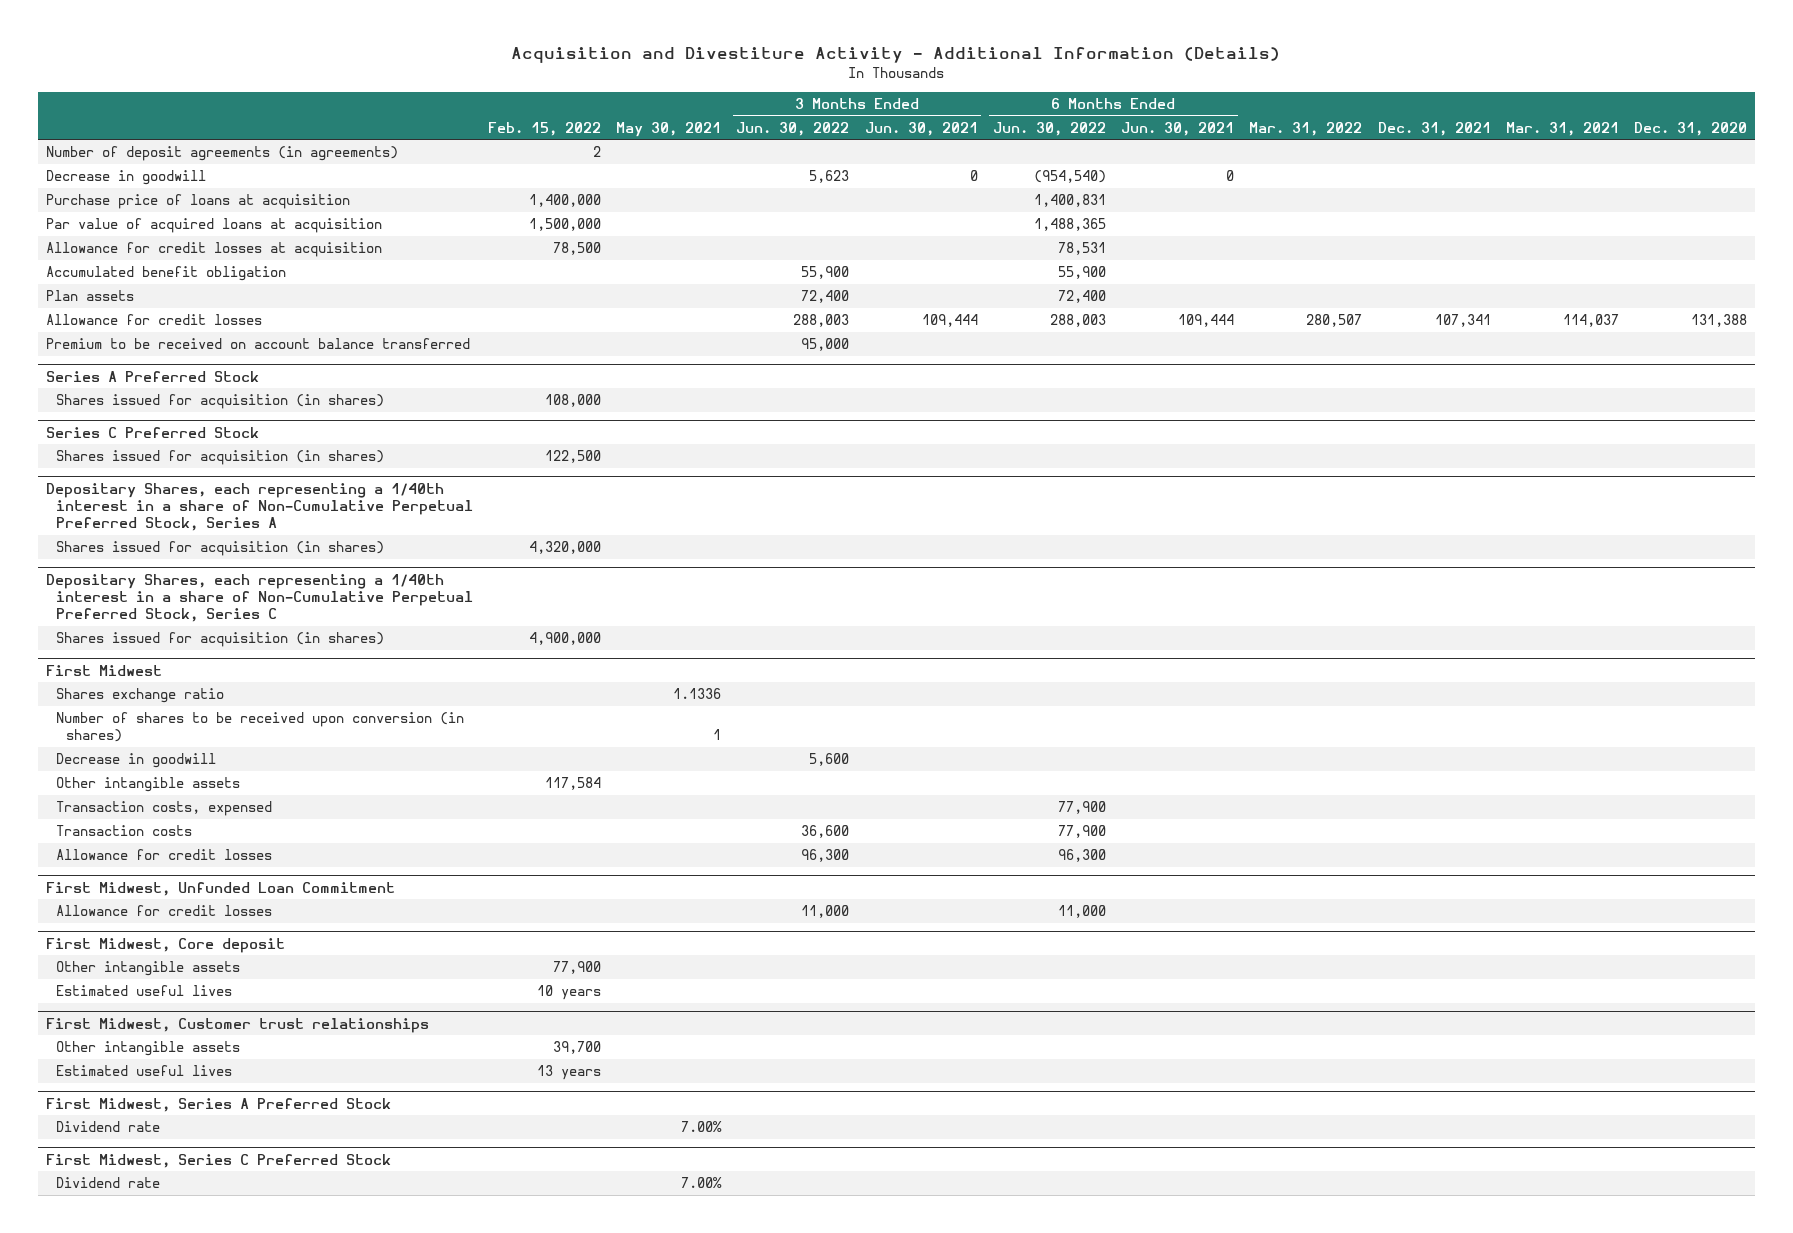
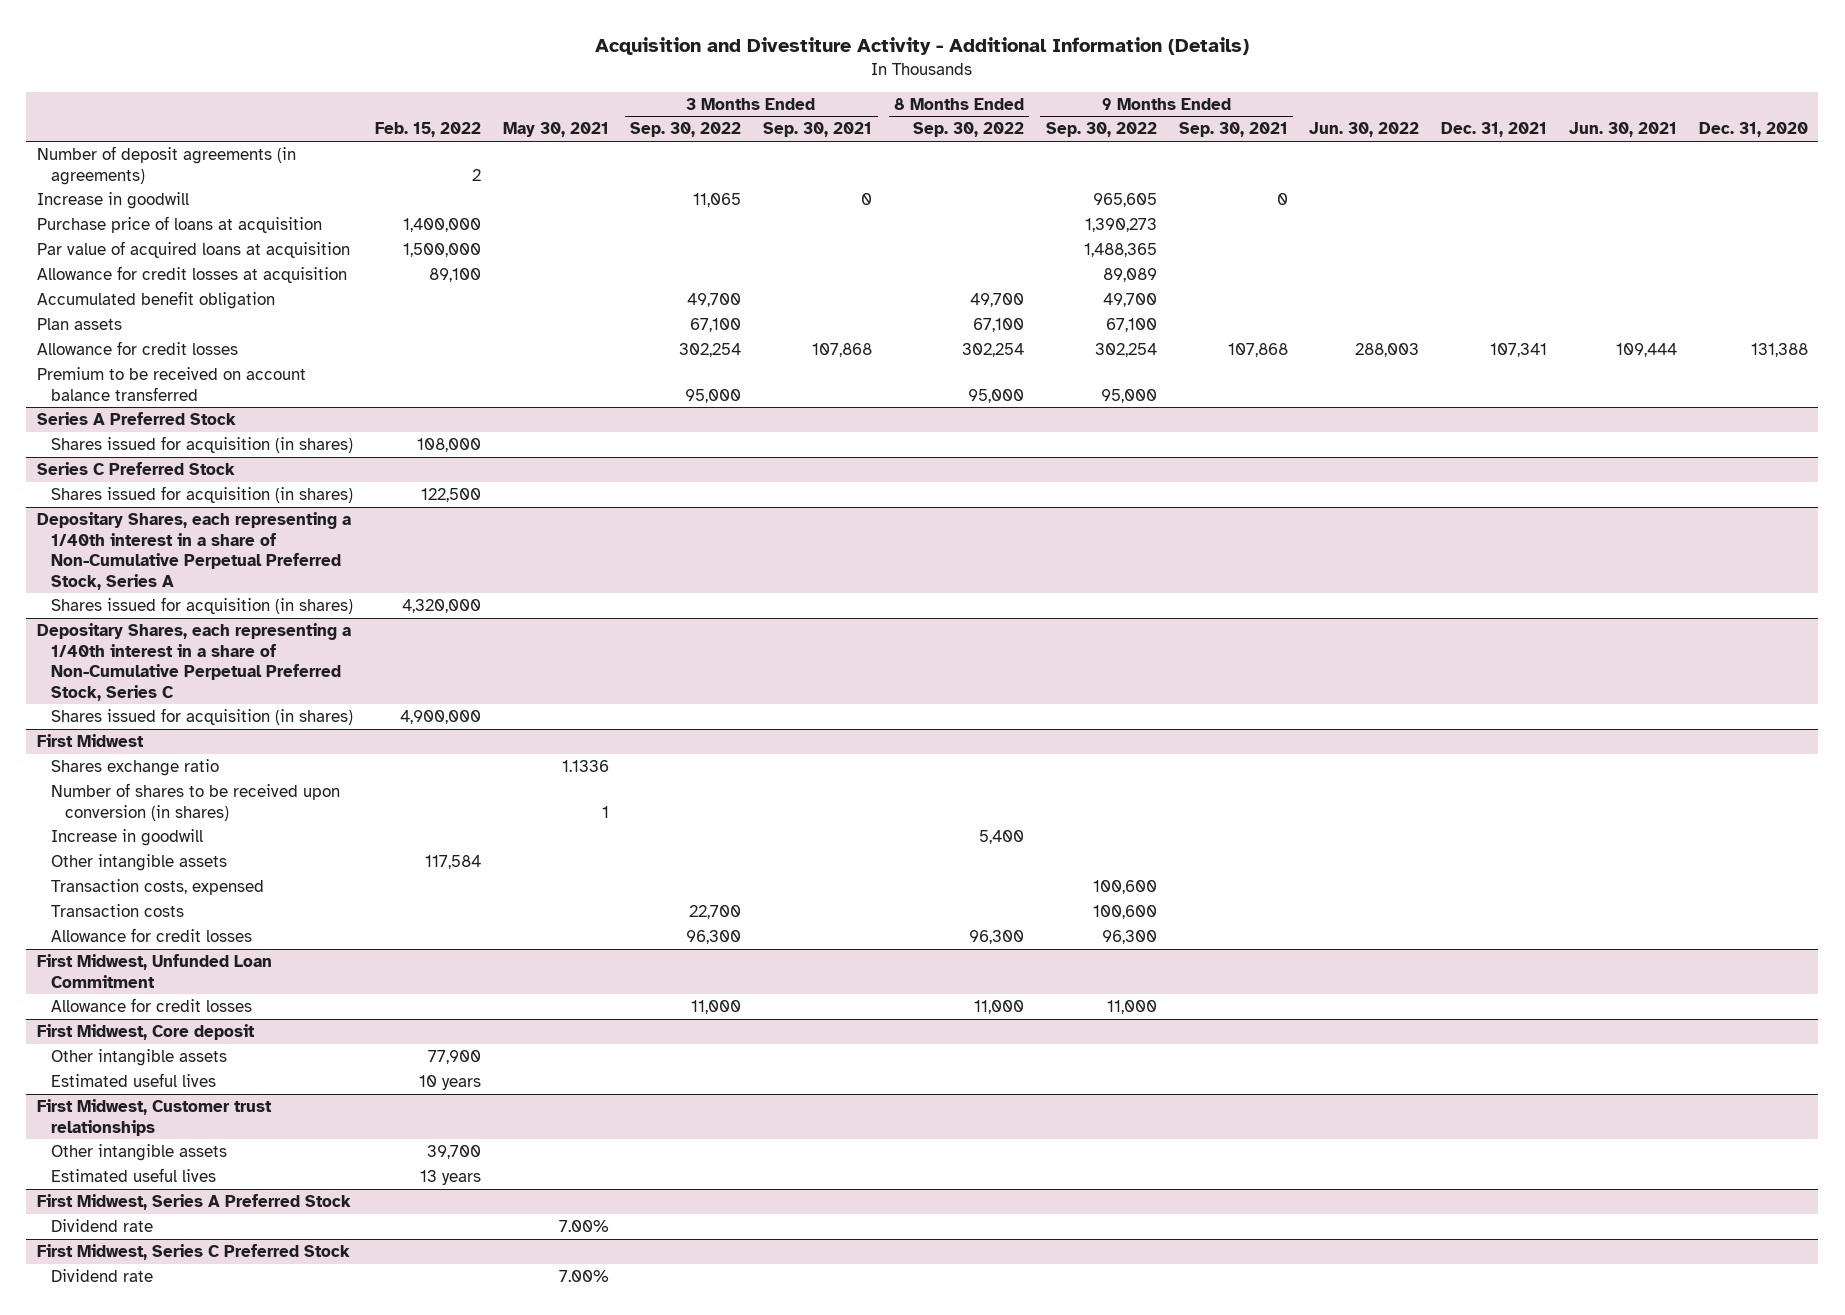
- | Feb. 15, 2022 | May 30, 2021 | 3 Months Ended Jun. 30, 2022 | 3 Months Ended Jun. 30, 2021 | 6 Months Ended Jun. 30, 2022 | 6 Months Ended Jun. 30, 2021 | Mar. 31, 2022 | Dec. 31, 2021 | Mar. 31, 2021 | Dec. 31, 2020
+ | Feb. 15, 2022 | May 30, 2021 | 3 Months Ended Sep. 30, 2022 | 3 Months Ended Sep. 30, 2021 | 8 Months Ended Sep. 30, 2022 | 9 Months Ended Sep. 30, 2022 | 9 Months Ended Sep. 30, 2021 | Jun. 30, 2022 | Dec. 31, 2021 | Jun. 30, 2021 | Dec. 31, 2020
- Decrease in goodwill | | | 5,623 | 0 | (954,540) | 0 | | | |
+ Increase in goodwill | | | 11,065 | 0 | | 965,605 | 0 | | | |
- Allowance for credit losses at acquisition | 78,500 | | | | 78,531 | | | | |
+ Allowance for credit losses at acquisition | 89,100 | | | | | 89,089 | | | | |
@ First Midwest
- Decrease in goodwill | | | 5,600 | | | | | | |
+ Increase in goodwill | | | | | 5,400 | | | | | |

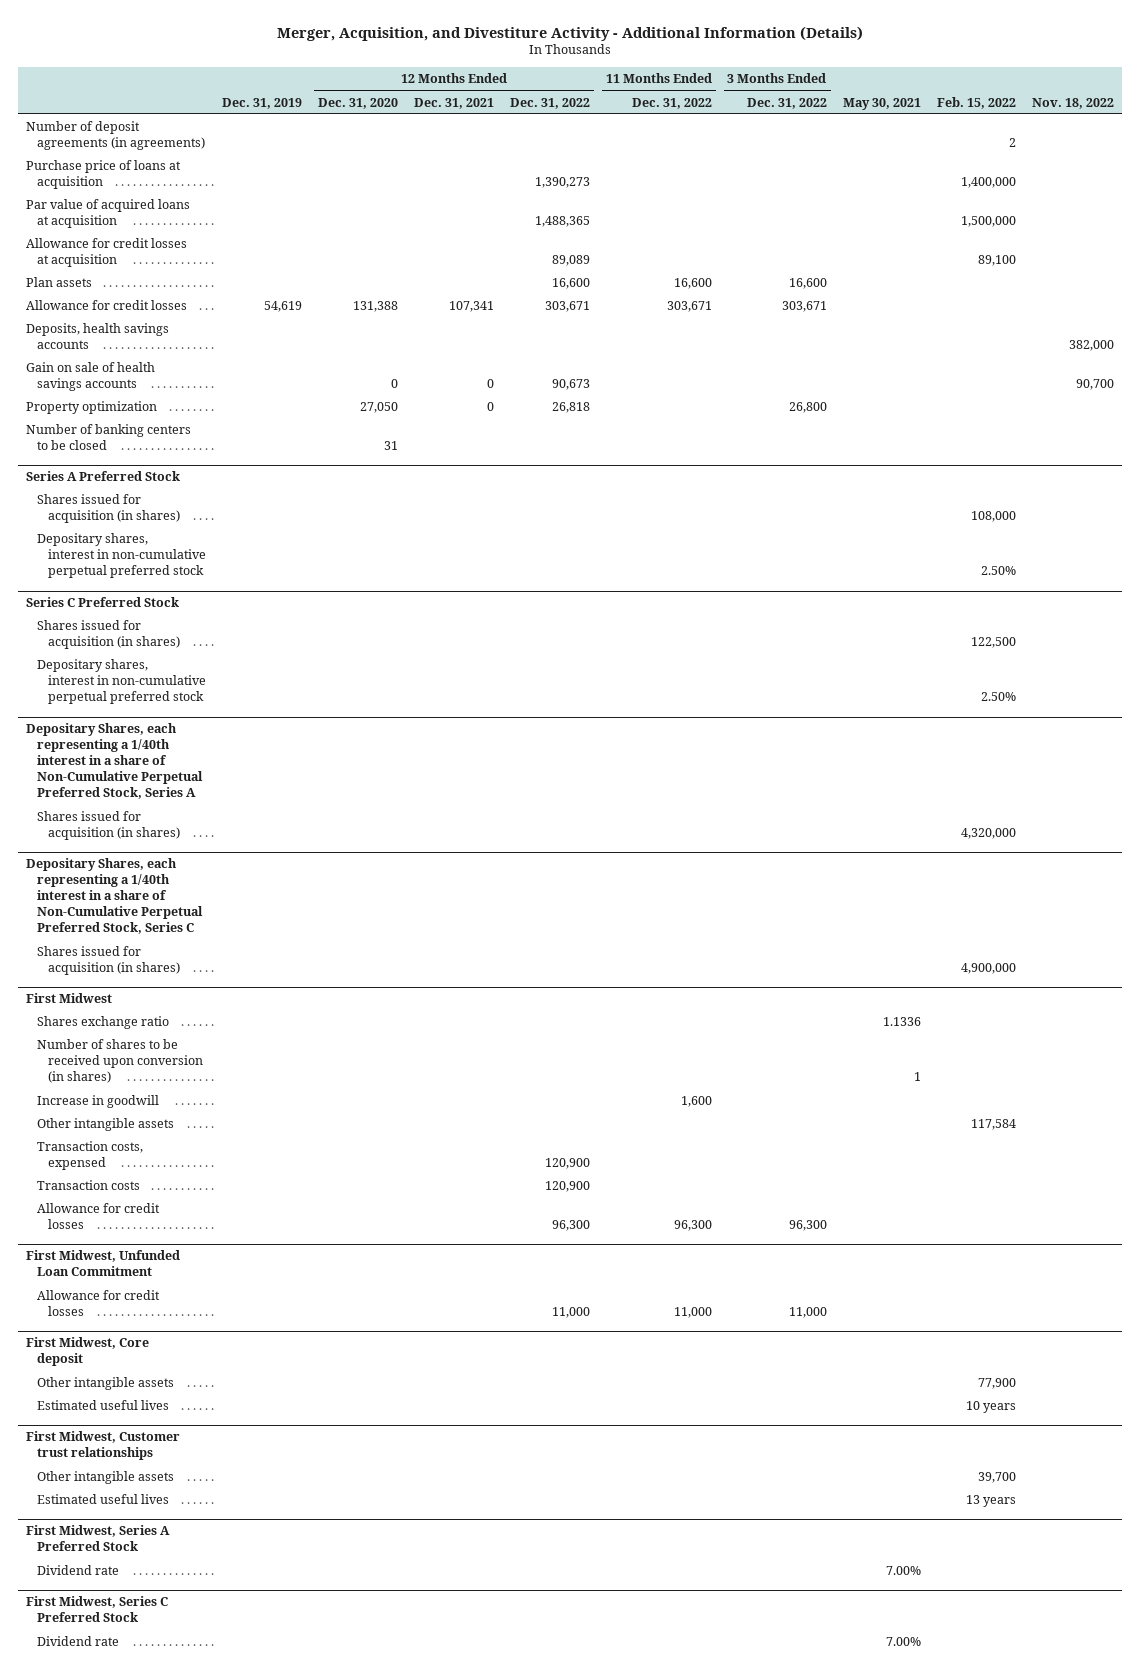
- Acquisition and Divestiture Activity - Additional Information (Details)
+ Merger, Acquisition, and Divestiture Activity - Additional Information (Details)
- | Feb. 15, 2022 | May 30, 2021 | 3 Months Ended Sep. 30, 2022 | 3 Months Ended Sep. 30, 2021 | 8 Months Ended Sep. 30, 2022 | 9 Months Ended Sep. 30, 2022 | 9 Months Ended Sep. 30, 2021 | Jun. 30, 2022 | Dec. 31, 2021 | Jun. 30, 2021 | Dec. 31, 2020
+ | Dec. 31, 2019 | 12 Months Ended Dec. 31, 2020 | 12 Months Ended Dec. 31, 2021 | 12 Months Ended Dec. 31, 2022 | 11 Months Ended Dec. 31, 2022 | 3 Months Ended Dec. 31, 2022 | May 30, 2021 | Feb. 15, 2022 | Nov. 18, 2022
- Increase in goodwill | | | 11,065 | 0 | | 965,605 | 0 | | | |
- Accumulated benefit obligation | | | 49,700 | | 49,700 | 49,700 | | | | |
- Premium to be received on account balance transferred | | | 95,000 | | 95,000 | 95,000 | | | | |
+ Deposits, health savings accounts | | | | | | | | | 382,000
+ Gain on sale of health savings accounts | | 0 | 0 | 90,673 | | | | | 90,700
+ Property optimization | | 27,050 | 0 | 26,818 | | 26,800 | | |
+ Number of banking centers to be closed | | 31 | | | | | | |
@ Series A Preferred Stock
+ Depositary shares, interest in non-cumulative perpetual preferred stock | | | | | | | | 2.50% |
@ Series C Preferred Stock
+ Depositary shares, interest in non-cumulative perpetual preferred stock | | | | | | | | 2.50% |

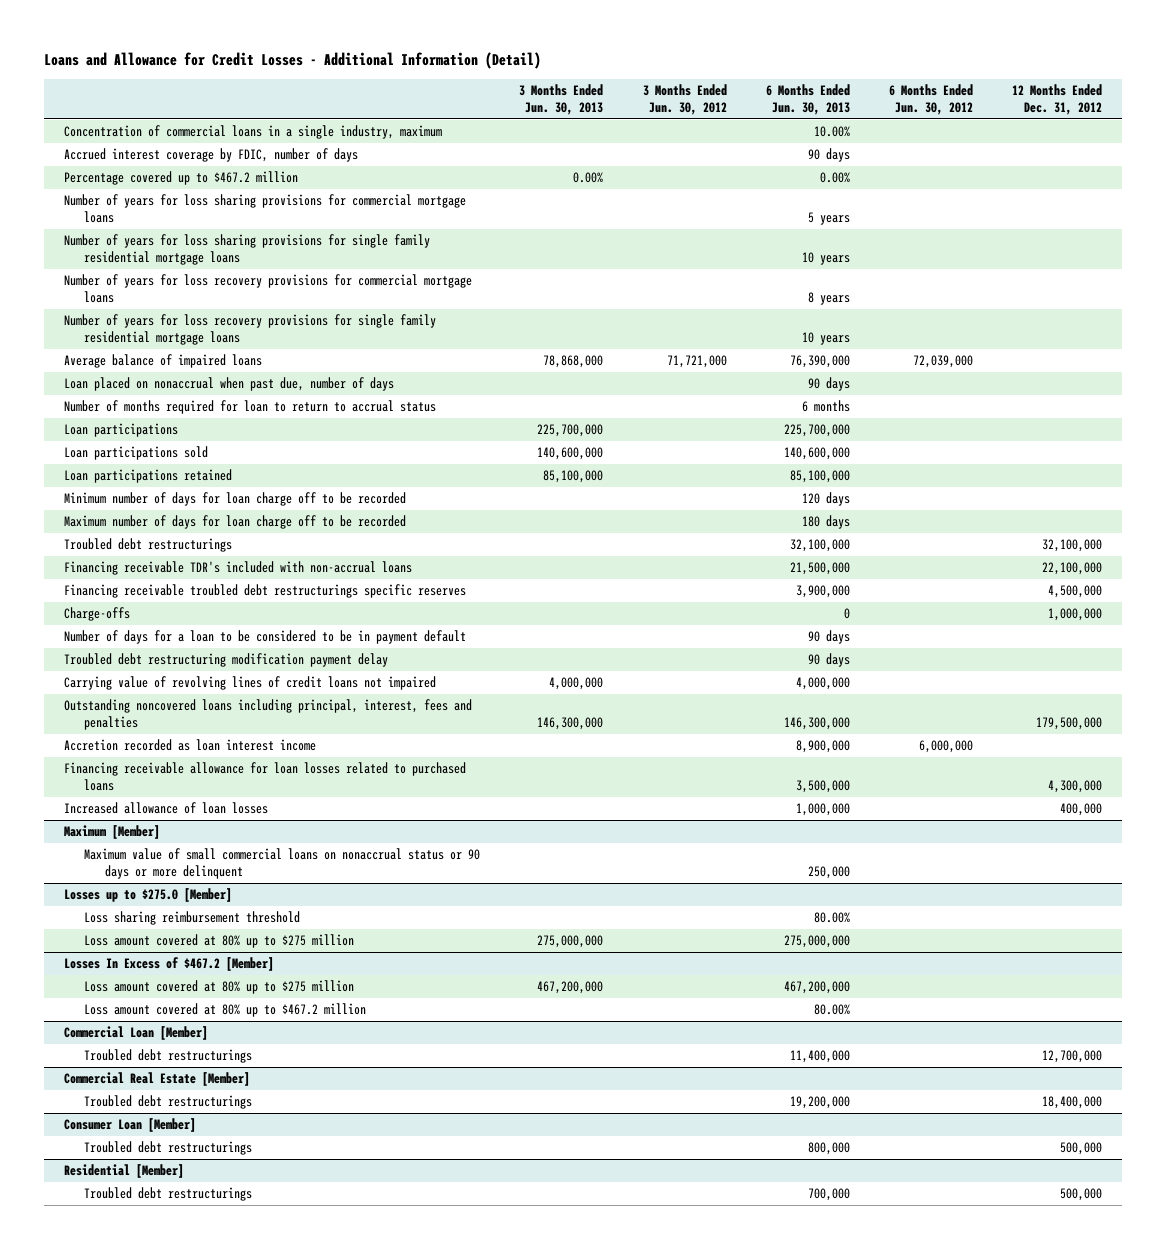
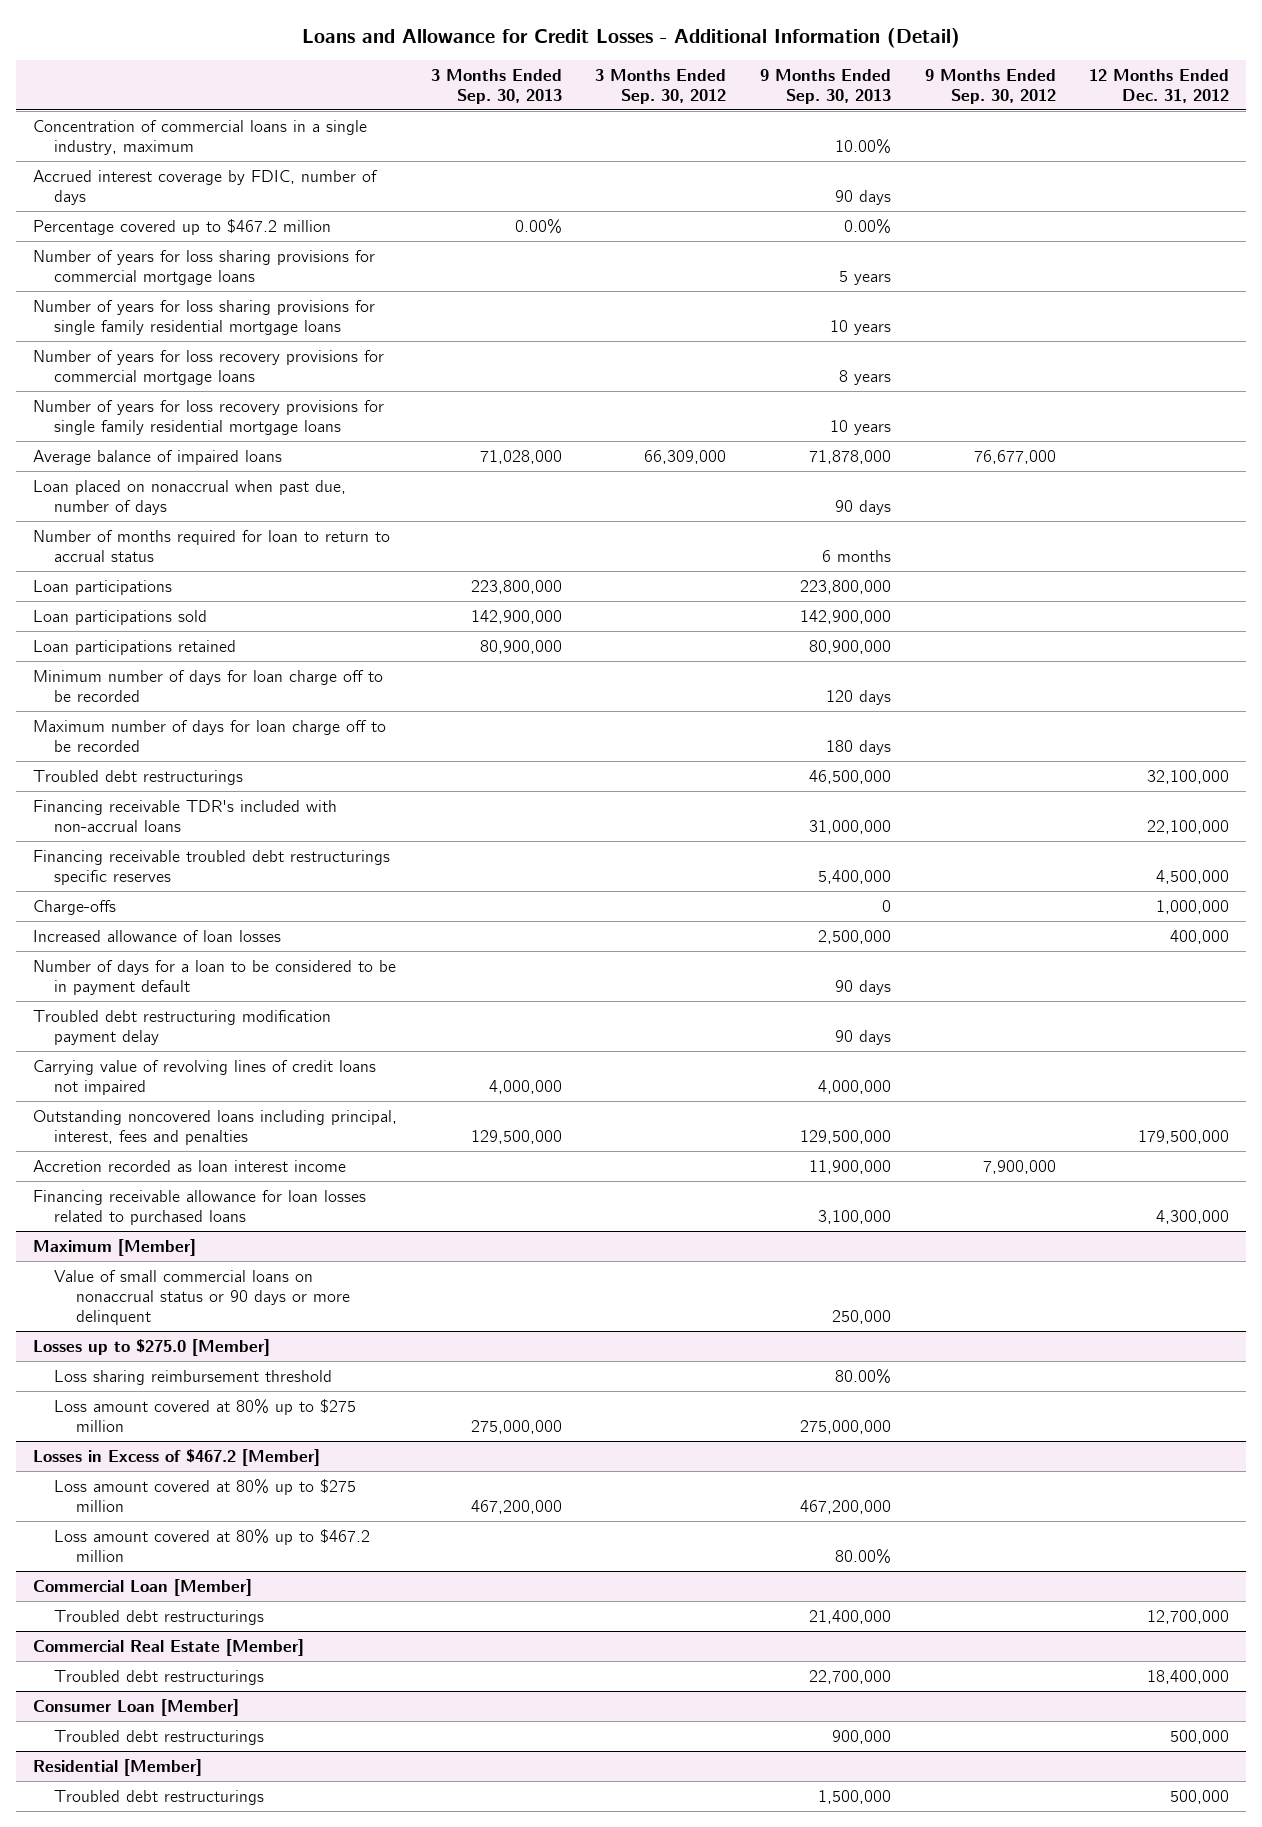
- | 3 Months Ended Jun. 30, 2013 | 3 Months Ended Jun. 30, 2012 | 6 Months Ended Jun. 30, 2013 | 6 Months Ended Jun. 30, 2012 | 12 Months Ended Dec. 31, 2012
+ | 3 Months Ended Sep. 30, 2013 | 3 Months Ended Sep. 30, 2012 | 9 Months Ended Sep. 30, 2013 | 9 Months Ended Sep. 30, 2012 | 12 Months Ended Dec. 31, 2012
moved up: Increased allowance of loan losses | | | 2,500,000 | | 400,000
@ Maximum [Member]
- Maximum value of small commercial loans on nonaccrual status or 90 days or more delinquent | | | 250,000 | |
+ Value of small commercial loans on nonaccrual status or 90 days or more delinquent | | | 250,000 | |
- Losses In Excess of $467.2 [Member]
+ Losses in Excess of $467.2 [Member]

